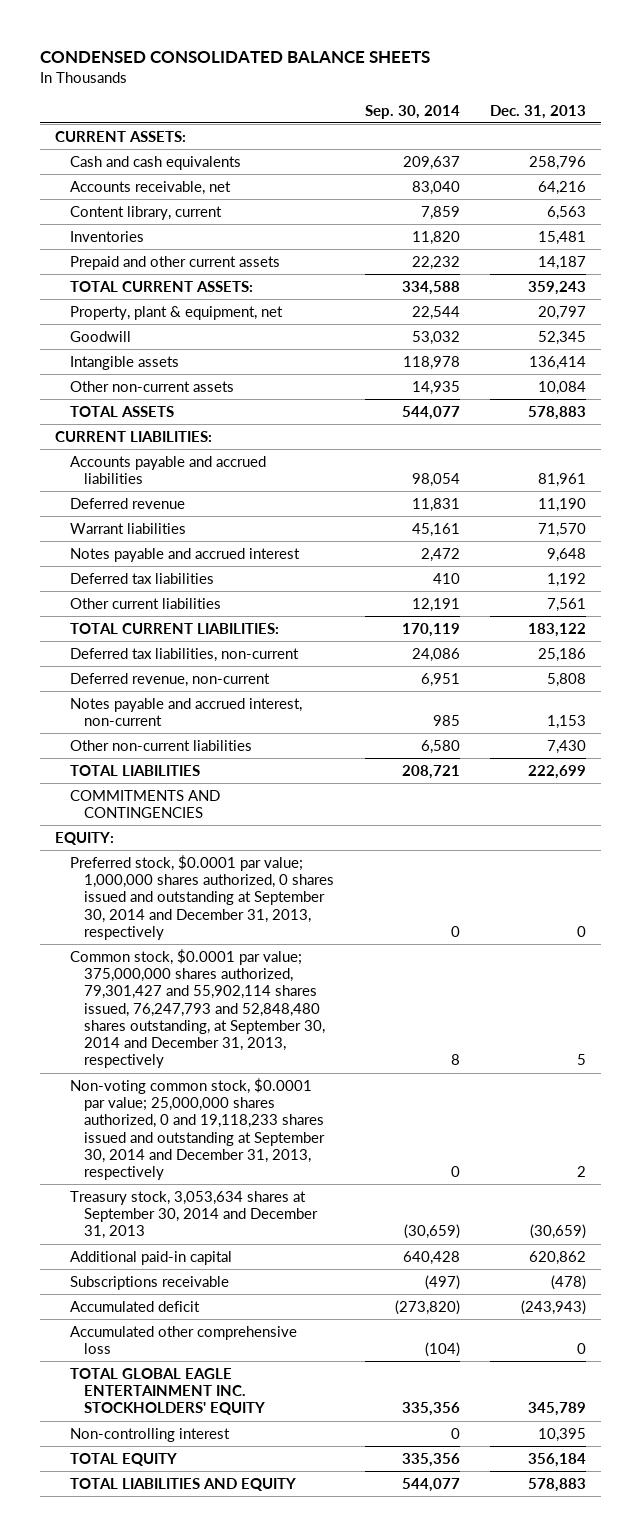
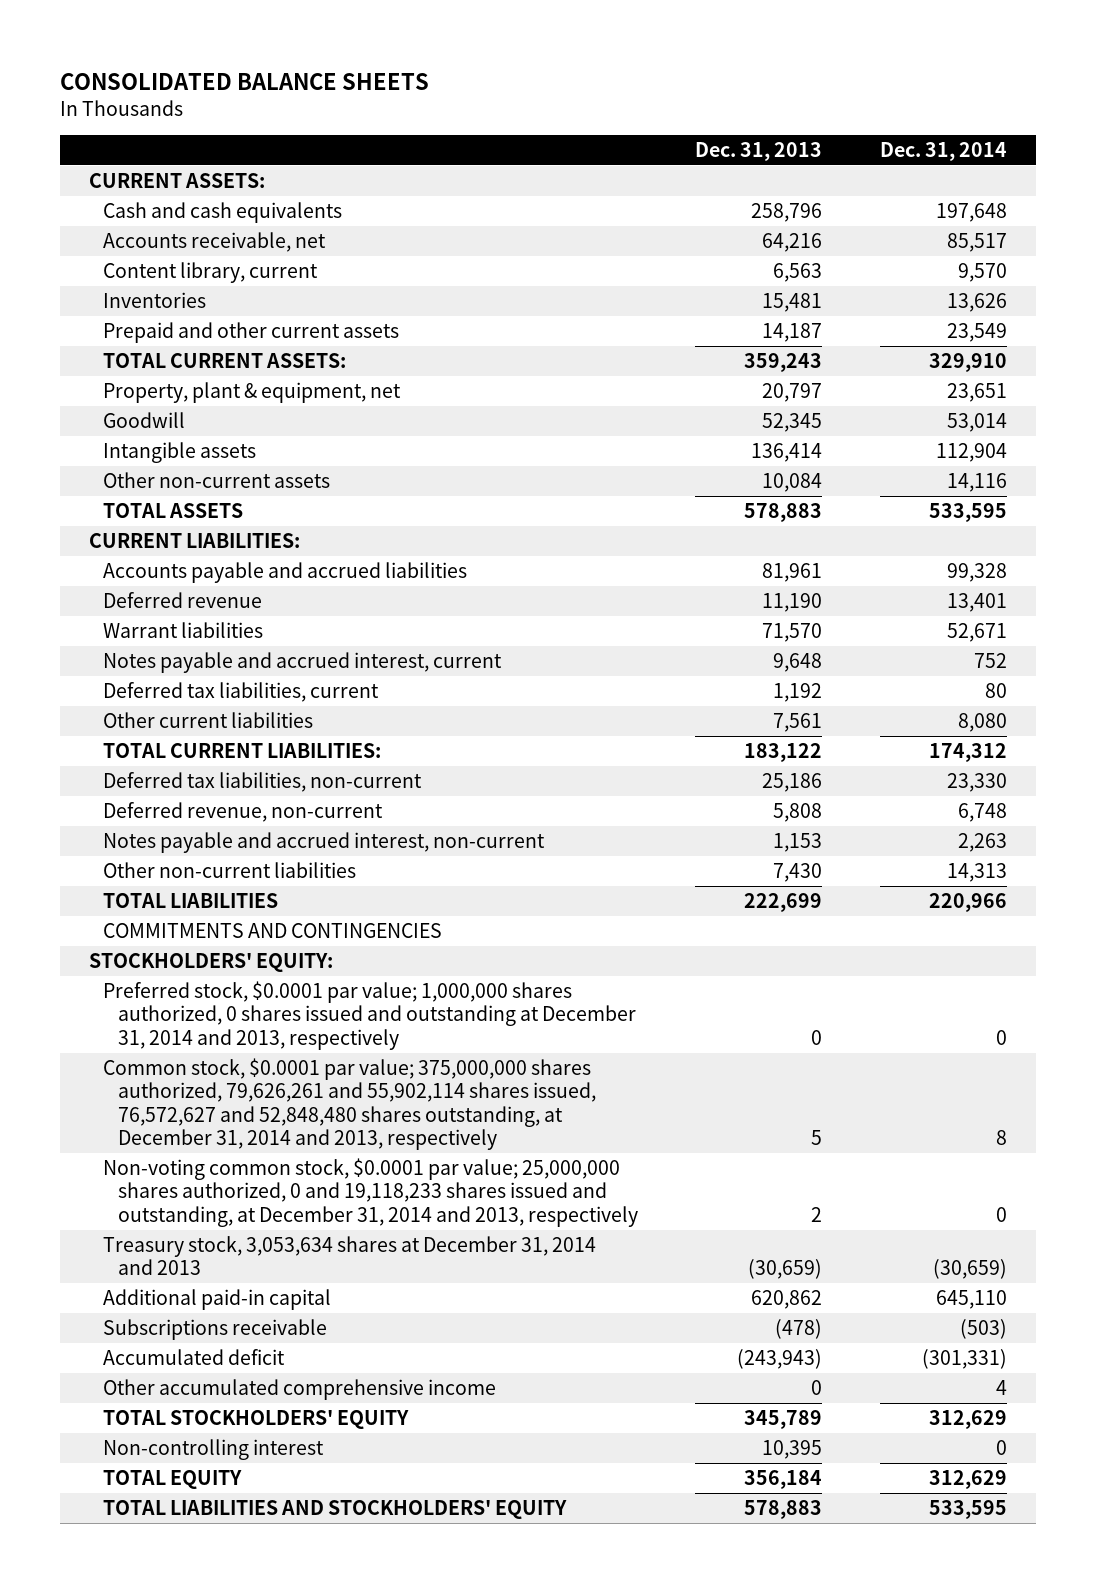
- CONDENSED CONSOLIDATED BALANCE SHEETS
+ CONSOLIDATED BALANCE SHEETS
- | Sep. 30, 2014 | Dec. 31, 2013
+ | Dec. 31, 2013 | Dec. 31, 2014
- Notes payable and accrued interest | 2,472 | 9,648
- Deferred tax liabilities | 410 | 1,192
+ Notes payable and accrued interest, current | 9,648 | 752
+ Deferred tax liabilities, current | 1,192 | 80
- EQUITY:
- Preferred stock, $0.0001 par value; 1,000,000 shares authorized, 0 shares issued and outstanding at September 30, 2014 and December 31, 2013, respectively | 0 | 0
- Common stock, $0.0001 par value; 375,000,000 shares authorized, 79,301,427 and 55,902,114 shares issued, 76,247,793 and 52,848,480 shares outstanding, at September 30, 2014 and December 31, 2013, respectively | 8 | 5
- Non-voting common stock, $0.0001 par value; 25,000,000 shares authorized, 0 and 19,118,233 shares issued and outstanding at September 30, 2014 and December 31, 2013, respectively | 0 | 2
- Treasury stock, 3,053,634 shares at September 30, 2014 and December 31, 2013 | (30,659) | (30,659)
+ STOCKHOLDERS' EQUITY:
+ Preferred stock, $0.0001 par value; 1,000,000 shares authorized, 0 shares issued and outstanding at December 31, 2014 and 2013, respectively | 0 | 0
+ Common stock, $0.0001 par value; 375,000,000 shares authorized, 79,626,261 and 55,902,114 shares issued, 76,572,627 and 52,848,480 shares outstanding, at December 31, 2014 and 2013, respectively | 5 | 8
+ Non-voting common stock, $0.0001 par value; 25,000,000 shares authorized, 0 and 19,118,233 shares issued and outstanding, at December 31, 2014 and 2013, respectively | 2 | 0
+ Treasury stock, 3,053,634 shares at December 31, 2014 and 2013 | (30,659) | (30,659)
- Accumulated other comprehensive loss | (104) | 0
- TOTAL GLOBAL EAGLE ENTERTAINMENT INC. STOCKHOLDERS' EQUITY | 335,356 | 345,789
+ Other accumulated comprehensive income | 0 | 4
+ TOTAL STOCKHOLDERS' EQUITY | 345,789 | 312,629
- TOTAL LIABILITIES AND EQUITY | 544,077 | 578,883
+ TOTAL LIABILITIES AND STOCKHOLDERS' EQUITY | 578,883 | 533,595

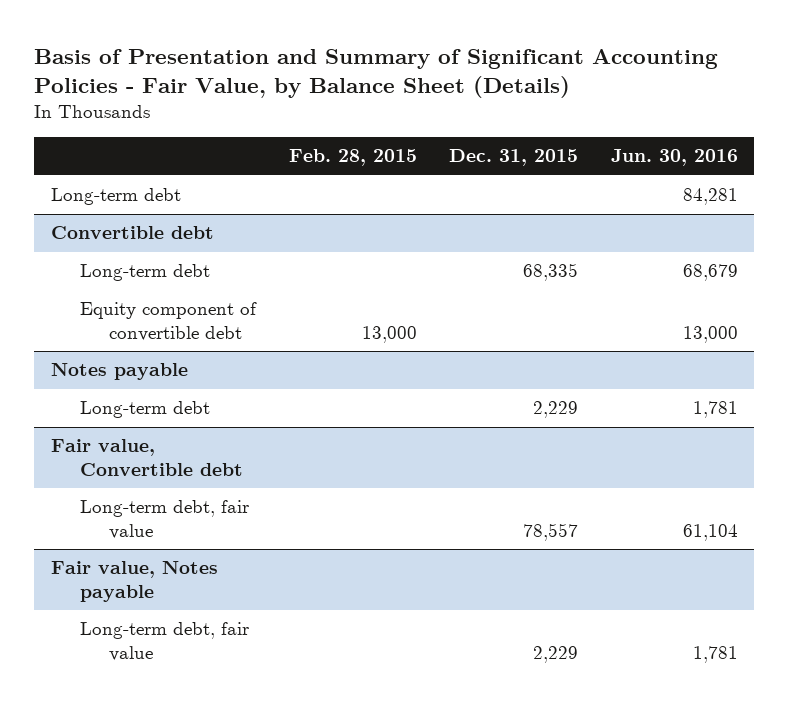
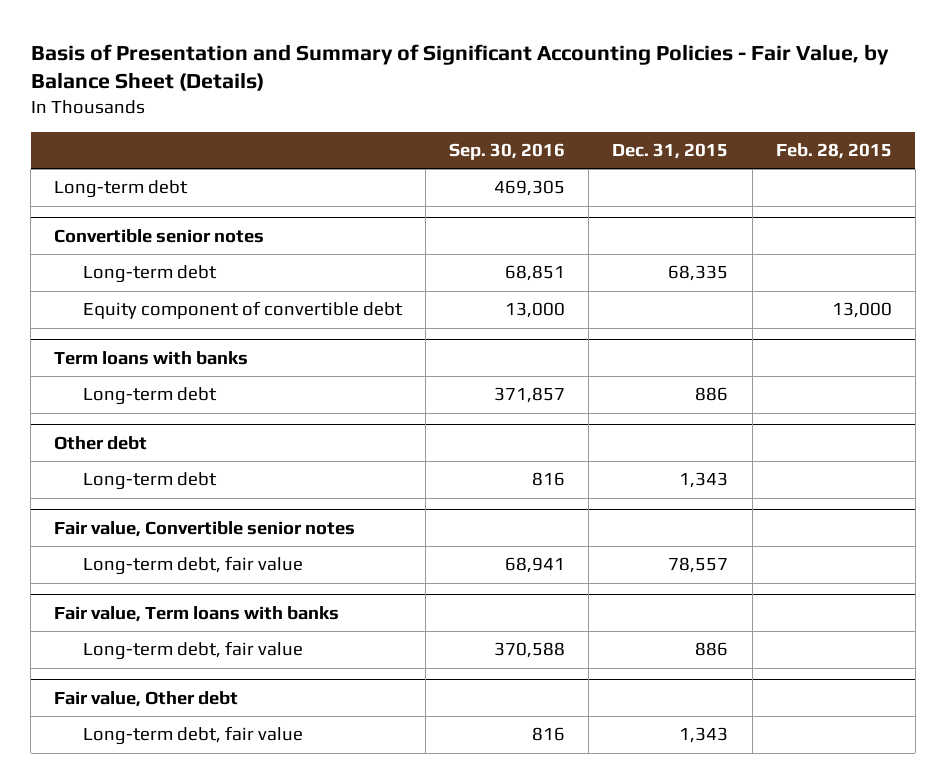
- | Feb. 28, 2015 | Dec. 31, 2015 | Jun. 30, 2016
+ | Sep. 30, 2016 | Dec. 31, 2015 | Feb. 28, 2015
- Convertible debt
+ Convertible senior notes
- Notes payable
- Long-term debt | | 2,229 | 1,781
- Fair value, Convertible debt
+ Term loans with banks
+ Long-term debt | 371,857 | 886 |
+ Other debt
+ Long-term debt | 816 | 1,343 |
+ Fair value, Convertible senior notes
- Fair value, Notes payable
- Long-term debt, fair value | | 2,229 | 1,781
+ Fair value, Term loans with banks
+ Long-term debt, fair value | 370,588 | 886 |
+ Fair value, Other debt
+ Long-term debt, fair value | 816 | 1,343 |

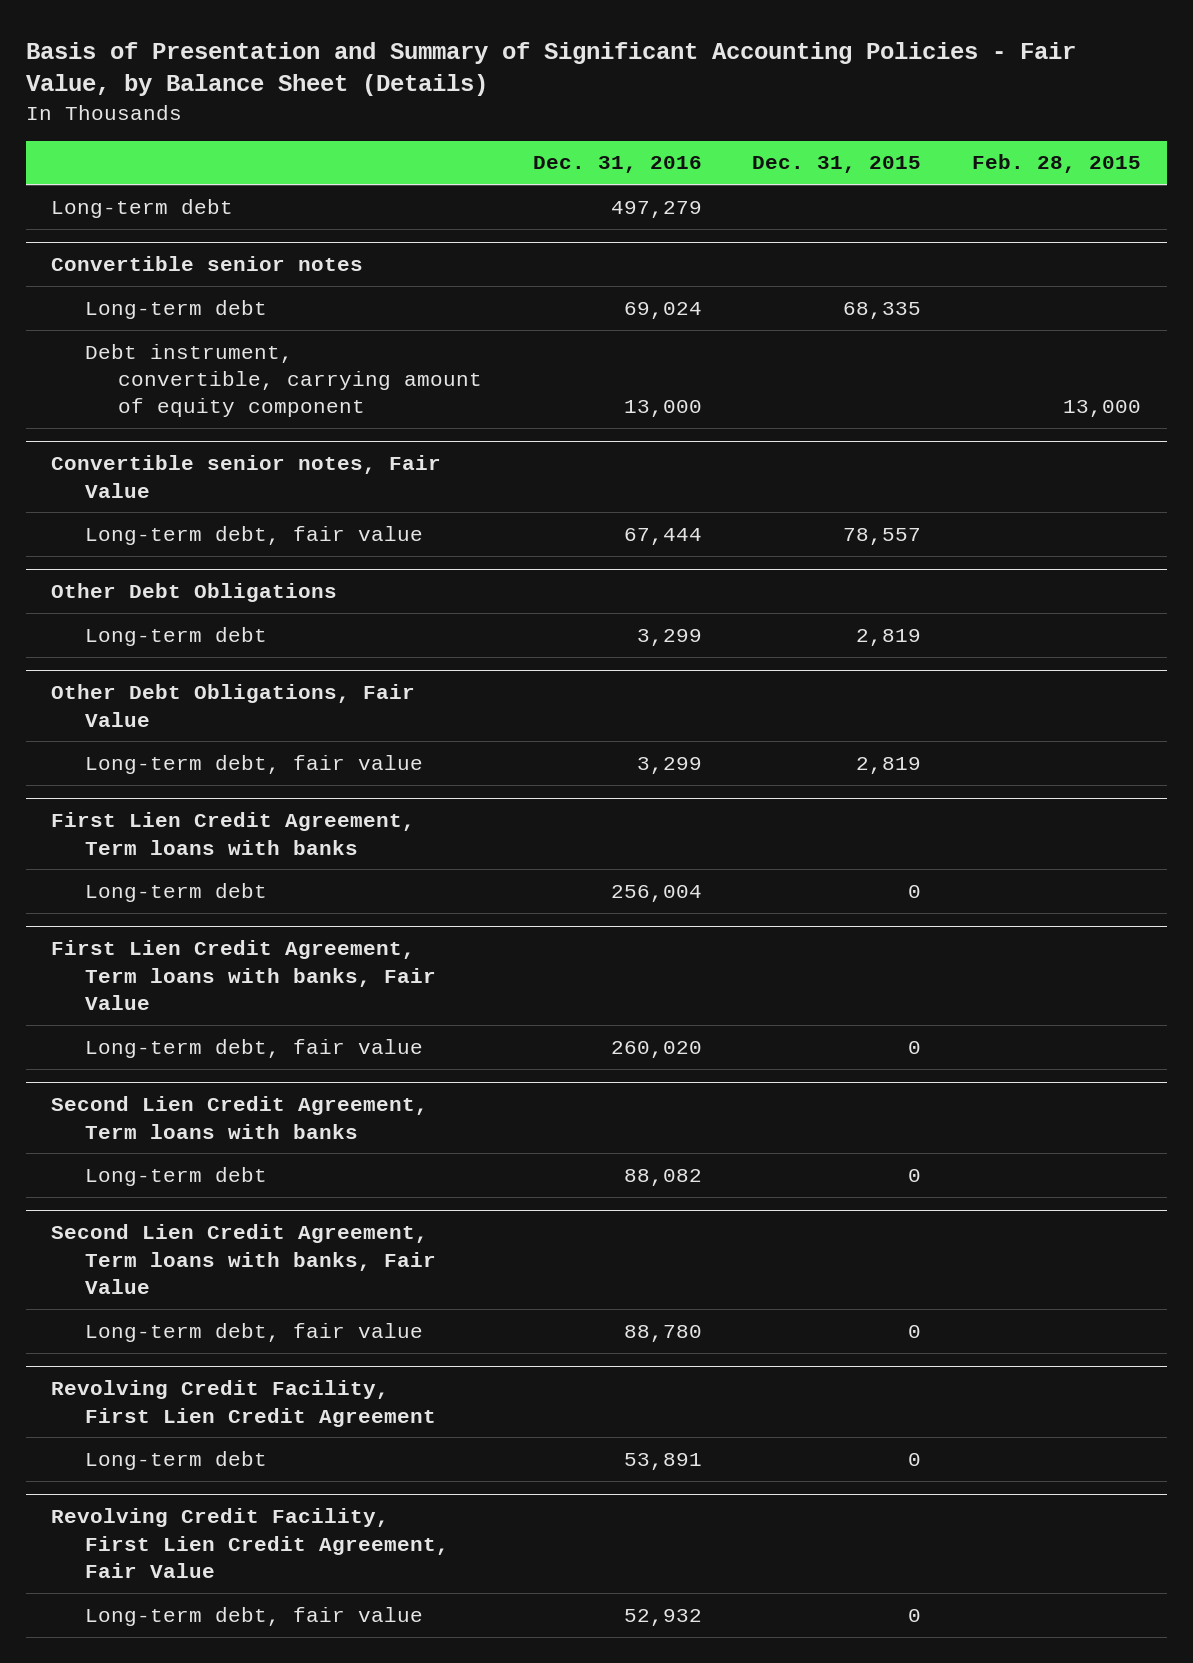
- | Sep. 30, 2016 | Dec. 31, 2015 | Feb. 28, 2015
+ | Dec. 31, 2016 | Dec. 31, 2015 | Feb. 28, 2015
@ Convertible senior notes
- Equity component of convertible debt | 13,000 | | 13,000
- Term loans with banks
- Long-term debt | 371,857 | 886 |
- Other debt
- Long-term debt | 816 | 1,343 |
- Fair value, Convertible senior notes
@ Convertible senior notes
+ Debt instrument, convertible, carrying amount of equity component | 13,000 | | 13,000
+ Convertible senior notes, Fair Value
- Fair value, Term loans with banks
- Long-term debt, fair value | 370,588 | 886 |
- Fair value, Other debt
- Long-term debt, fair value | 816 | 1,343 |
+ Other Debt Obligations
+ Long-term debt | 3,299 | 2,819 |
+ Other Debt Obligations, Fair Value
+ Long-term debt, fair value | 3,299 | 2,819 |
+ First Lien Credit Agreement, Term loans with banks
+ Long-term debt | 256,004 | 0 |
+ First Lien Credit Agreement, Term loans with banks, Fair Value
+ Long-term debt, fair value | 260,020 | 0 |
+ Second Lien Credit Agreement, Term loans with banks
+ Long-term debt | 88,082 | 0 |
+ Second Lien Credit Agreement, Term loans with banks, Fair Value
+ Long-term debt, fair value | 88,780 | 0 |
+ Revolving Credit Facility, First Lien Credit Agreement
+ Long-term debt | 53,891 | 0 |
+ Revolving Credit Facility, First Lien Credit Agreement, Fair Value
+ Long-term debt, fair value | 52,932 | 0 |

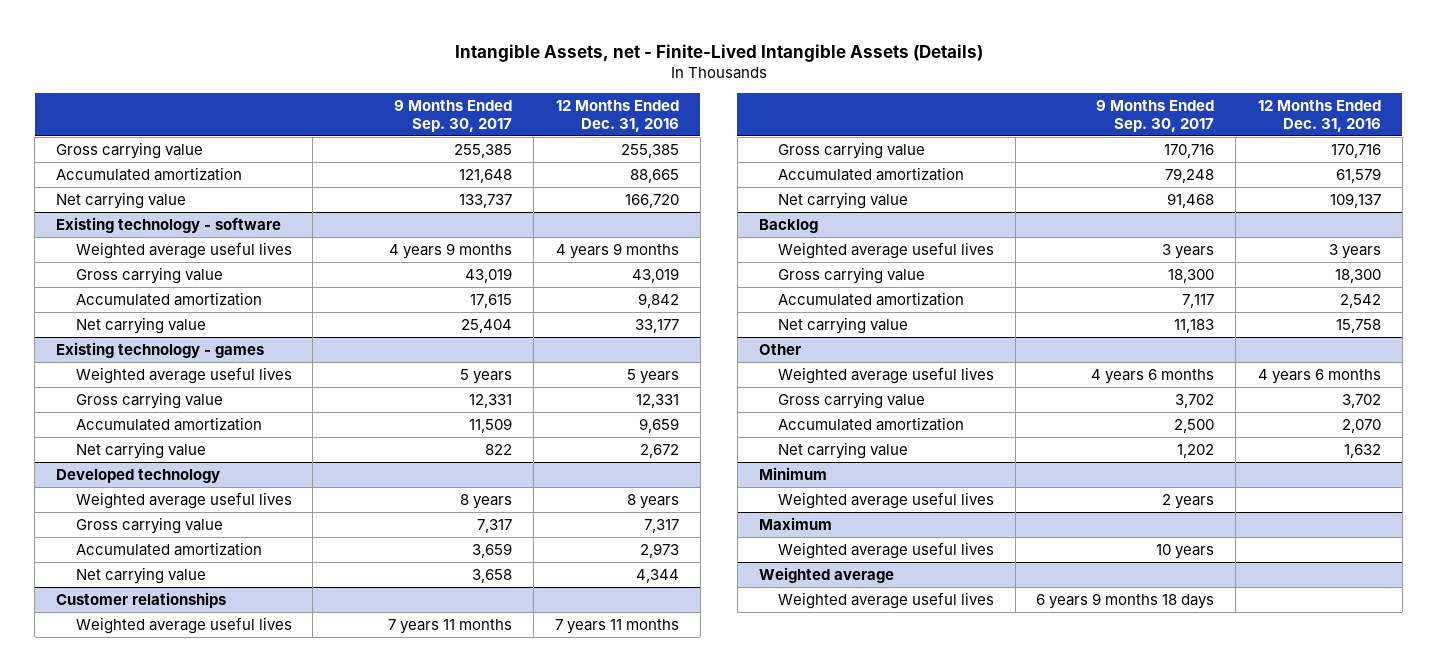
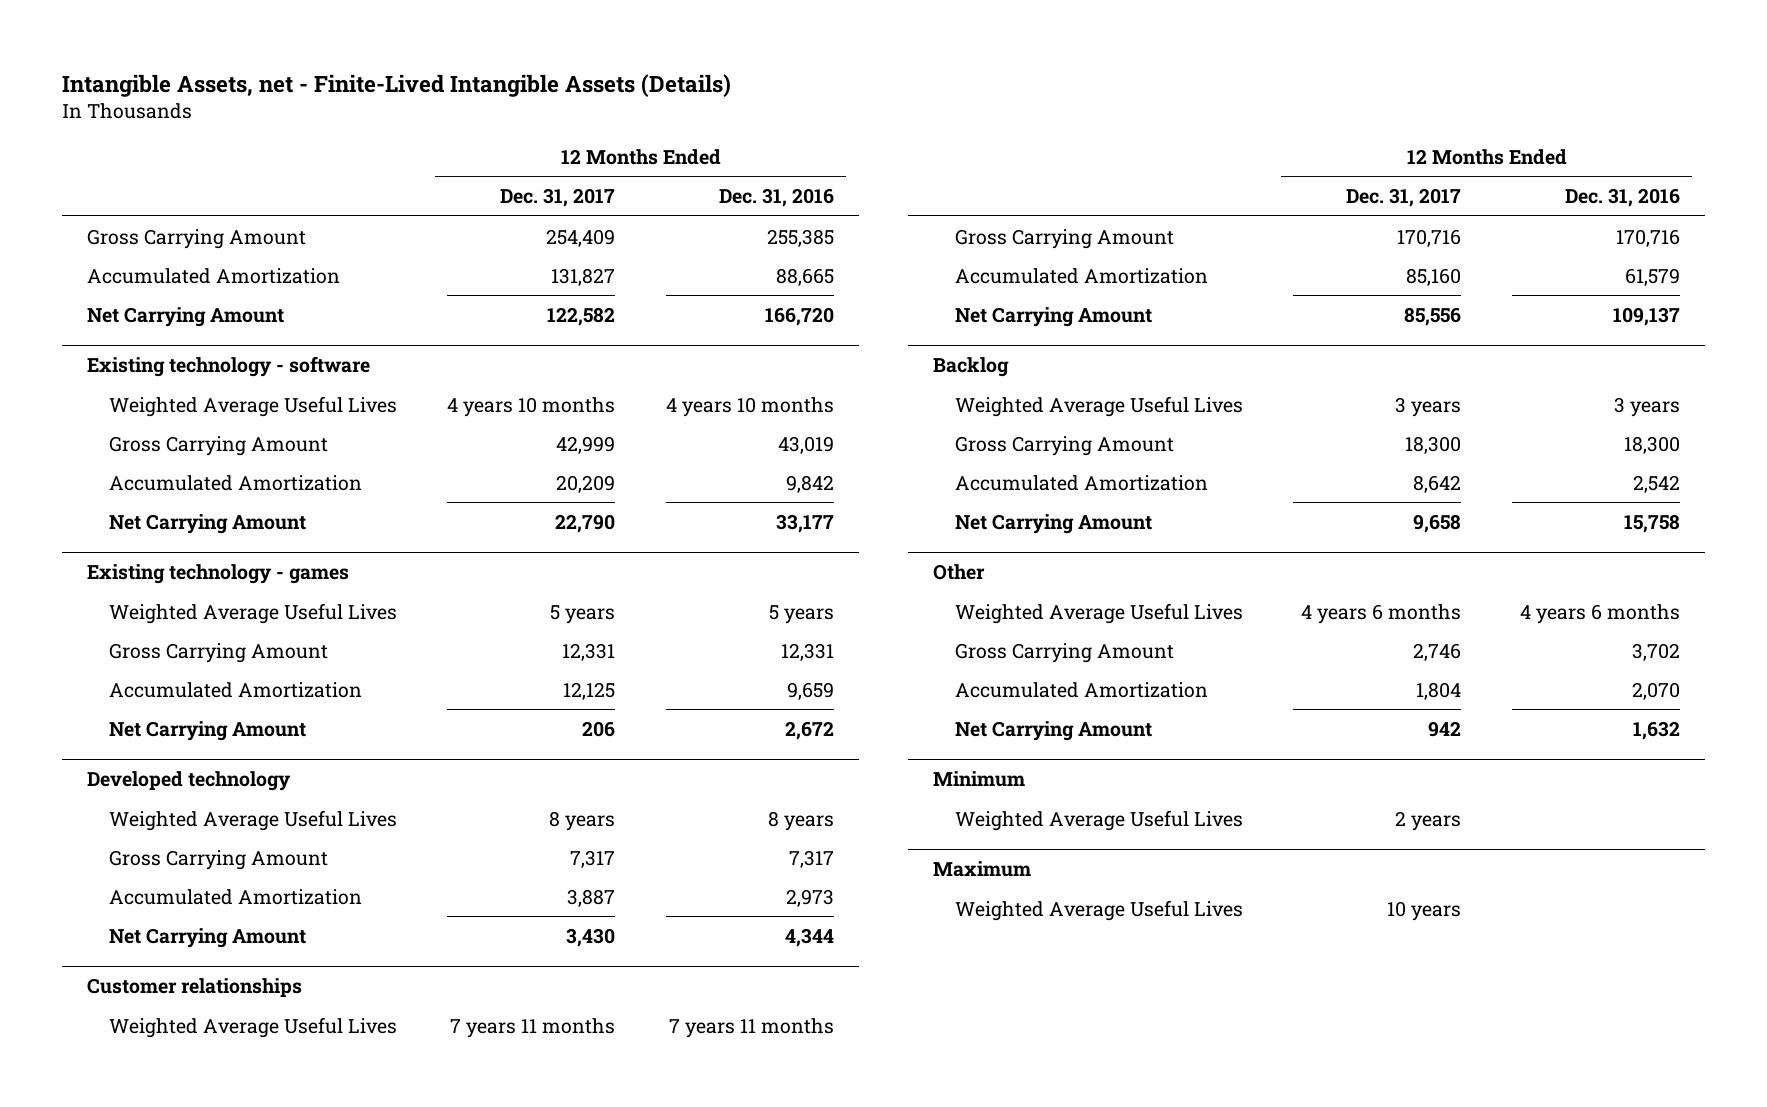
- | 9 Months Ended Sep. 30, 2017 | 12 Months Ended Dec. 31, 2016
+ | 12 Months Ended Dec. 31, 2017 | 12 Months Ended Dec. 31, 2016
- Gross carrying value | 255,385 | 255,385
- Accumulated amortization | 121,648 | 88,665
- Net carrying value | 133,737 | 166,720
+ Gross Carrying Amount | 254,409 | 255,385
+ Accumulated Amortization | 131,827 | 88,665
+ Net Carrying Amount | 122,582 | 166,720
@ Existing technology - software
- Weighted average useful lives | 4 years 9 months | 4 years 9 months
- Gross carrying value | 43,019 | 43,019
- Accumulated amortization | 17,615 | 9,842
- Net carrying value | 25,404 | 33,177
+ Weighted Average Useful Lives | 4 years 10 months | 4 years 10 months
+ Gross Carrying Amount | 42,999 | 43,019
+ Accumulated Amortization | 20,209 | 9,842
+ Net Carrying Amount | 22,790 | 33,177
@ Existing technology - games
- Weighted average useful lives | 5 years | 5 years
- Gross carrying value | 12,331 | 12,331
- Accumulated amortization | 11,509 | 9,659
- Net carrying value | 822 | 2,672
+ Weighted Average Useful Lives | 5 years | 5 years
+ Gross Carrying Amount | 12,331 | 12,331
+ Accumulated Amortization | 12,125 | 9,659
+ Net Carrying Amount | 206 | 2,672
@ Developed technology
- Weighted average useful lives | 8 years | 8 years
- Gross carrying value | 7,317 | 7,317
- Accumulated amortization | 3,659 | 2,973
- Net carrying value | 3,658 | 4,344
+ Weighted Average Useful Lives | 8 years | 8 years
+ Gross Carrying Amount | 7,317 | 7,317
+ Accumulated Amortization | 3,887 | 2,973
+ Net Carrying Amount | 3,430 | 4,344
@ Customer relationships
- Weighted average useful lives | 7 years 11 months | 7 years 11 months
- Gross carrying value | 170,716 | 170,716
- Accumulated amortization | 79,248 | 61,579
- Net carrying value | 91,468 | 109,137
+ Weighted Average Useful Lives | 7 years 11 months | 7 years 11 months
+ Gross Carrying Amount | 170,716 | 170,716
+ Accumulated Amortization | 85,160 | 61,579
+ Net Carrying Amount | 85,556 | 109,137
@ Backlog
- Weighted average useful lives | 3 years | 3 years
- Gross carrying value | 18,300 | 18,300
- Accumulated amortization | 7,117 | 2,542
- Net carrying value | 11,183 | 15,758
+ Weighted Average Useful Lives | 3 years | 3 years
+ Gross Carrying Amount | 18,300 | 18,300
+ Accumulated Amortization | 8,642 | 2,542
+ Net Carrying Amount | 9,658 | 15,758
@ Other
- Weighted average useful lives | 4 years 6 months | 4 years 6 months
- Gross carrying value | 3,702 | 3,702
- Accumulated amortization | 2,500 | 2,070
- Net carrying value | 1,202 | 1,632
+ Weighted Average Useful Lives | 4 years 6 months | 4 years 6 months
+ Gross Carrying Amount | 2,746 | 3,702
+ Accumulated Amortization | 1,804 | 2,070
+ Net Carrying Amount | 942 | 1,632
@ Minimum
- Weighted average useful lives | 2 years |
+ Weighted Average Useful Lives | 2 years |
@ Maximum
- Weighted average useful lives | 10 years |
- Weighted average
- Weighted average useful lives | 6 years 9 months 18 days |
@ Maximum
+ Weighted Average Useful Lives | 10 years |

